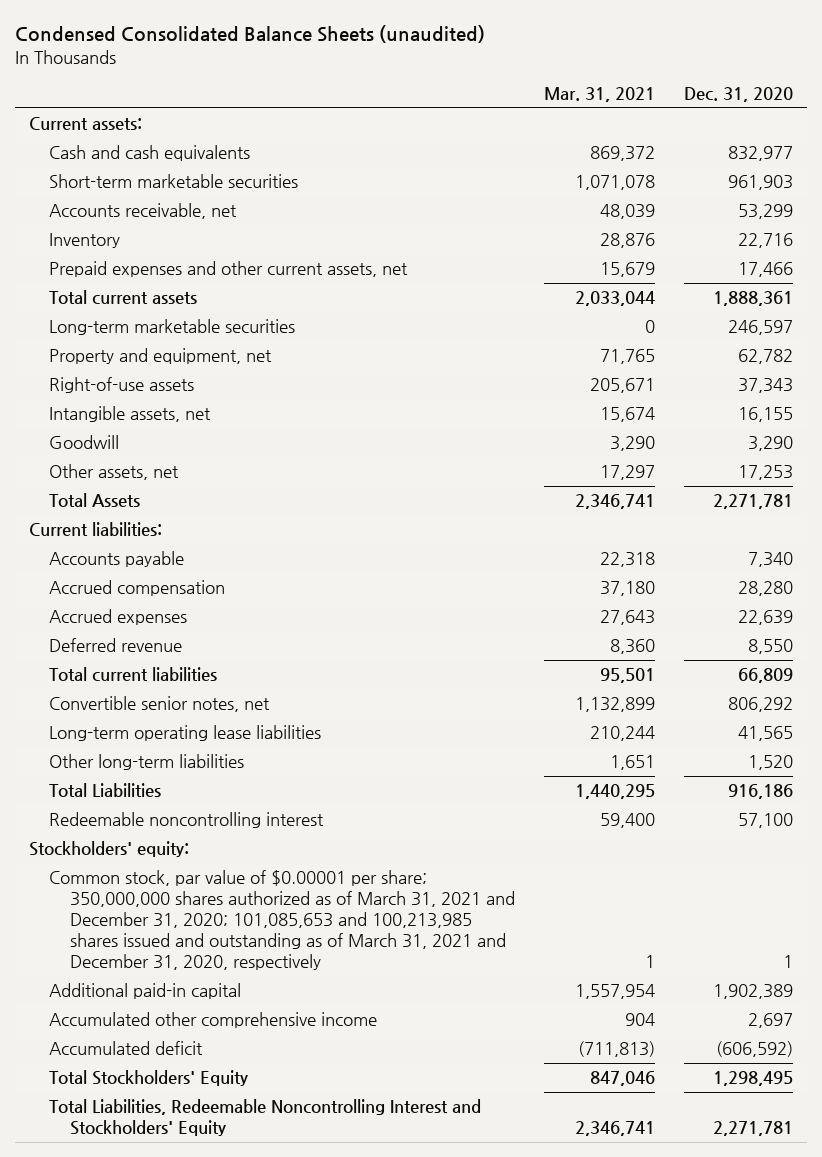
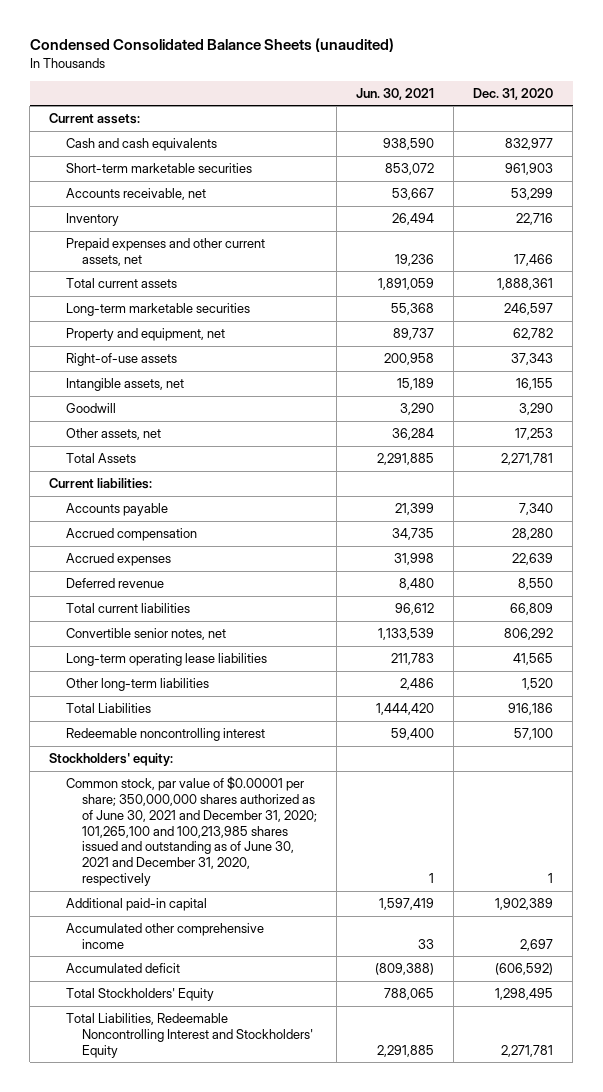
- | Mar. 31, 2021 | Dec. 31, 2020
+ | Jun. 30, 2021 | Dec. 31, 2020
- Common stock, par value of $0.00001 per share; 350,000,000 shares authorized as of March 31, 2021 and December 31, 2020; 101,085,653 and 100,213,985 shares issued and outstanding as of March 31, 2021 and December 31, 2020, respectively | 1 | 1
+ Common stock, par value of $0.00001 per share; 350,000,000 shares authorized as of June 30, 2021 and December 31, 2020; 101,265,100 and 100,213,985 shares issued and outstanding as of June 30, 2021 and December 31, 2020, respectively | 1 | 1

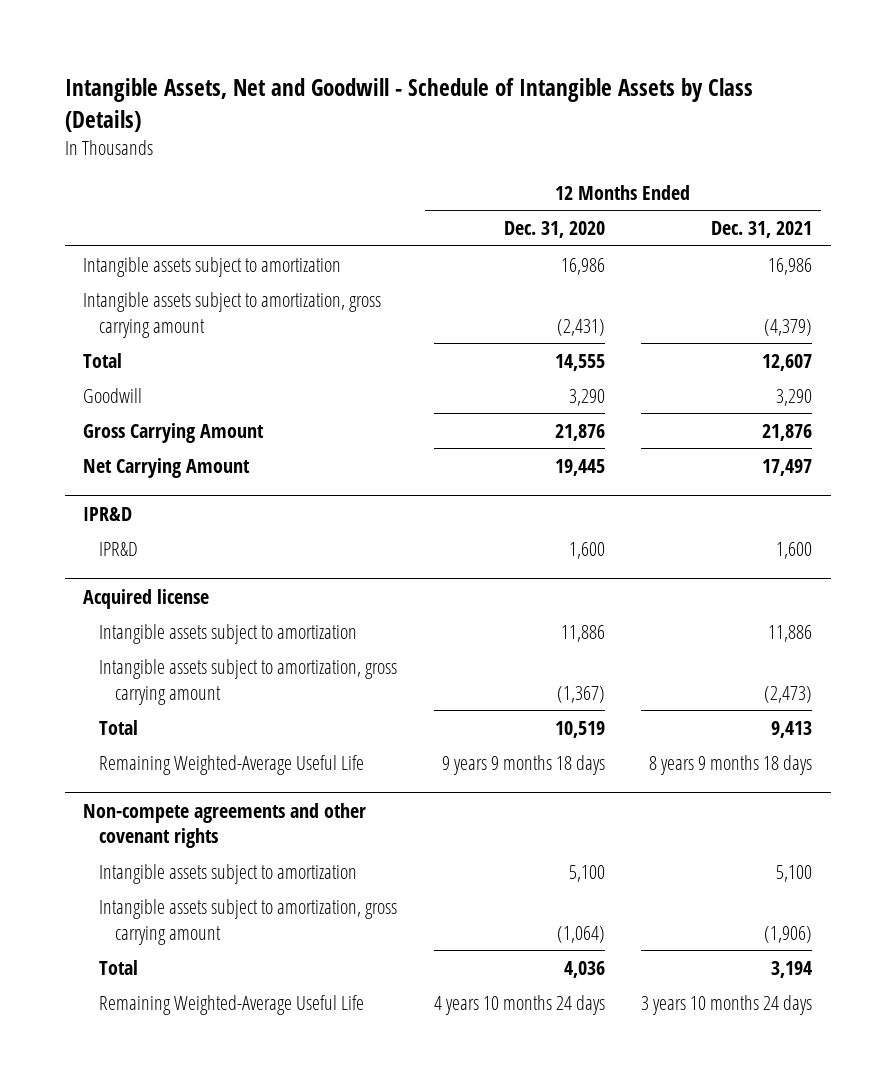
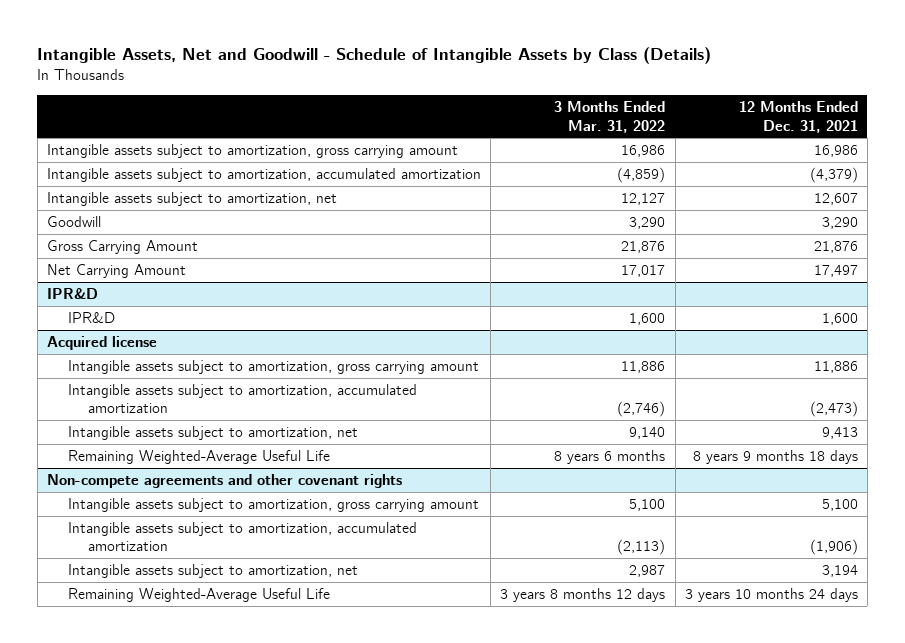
- | 12 Months Ended Dec. 31, 2020 | 12 Months Ended Dec. 31, 2021
+ | 3 Months Ended Mar. 31, 2022 | 12 Months Ended Dec. 31, 2021
- Intangible assets subject to amortization | 16,986 | 16,986
- Intangible assets subject to amortization, gross carrying amount | (2,431) | (4,379)
- Total | 14,555 | 12,607
+ Intangible assets subject to amortization, gross carrying amount | 16,986 | 16,986
+ Intangible assets subject to amortization, accumulated amortization | (4,859) | (4,379)
+ Intangible assets subject to amortization, net | 12,127 | 12,607
@ Acquired license
- Intangible assets subject to amortization | 11,886 | 11,886
- Intangible assets subject to amortization, gross carrying amount | (1,367) | (2,473)
- Total | 10,519 | 9,413
+ Intangible assets subject to amortization, gross carrying amount | 11,886 | 11,886
+ Intangible assets subject to amortization, accumulated amortization | (2,746) | (2,473)
+ Intangible assets subject to amortization, net | 9,140 | 9,413
@ Non-compete agreements and other covenant rights
- Intangible assets subject to amortization | 5,100 | 5,100
- Intangible assets subject to amortization, gross carrying amount | (1,064) | (1,906)
- Total | 4,036 | 3,194
+ Intangible assets subject to amortization, gross carrying amount | 5,100 | 5,100
+ Intangible assets subject to amortization, accumulated amortization | (2,113) | (1,906)
+ Intangible assets subject to amortization, net | 2,987 | 3,194

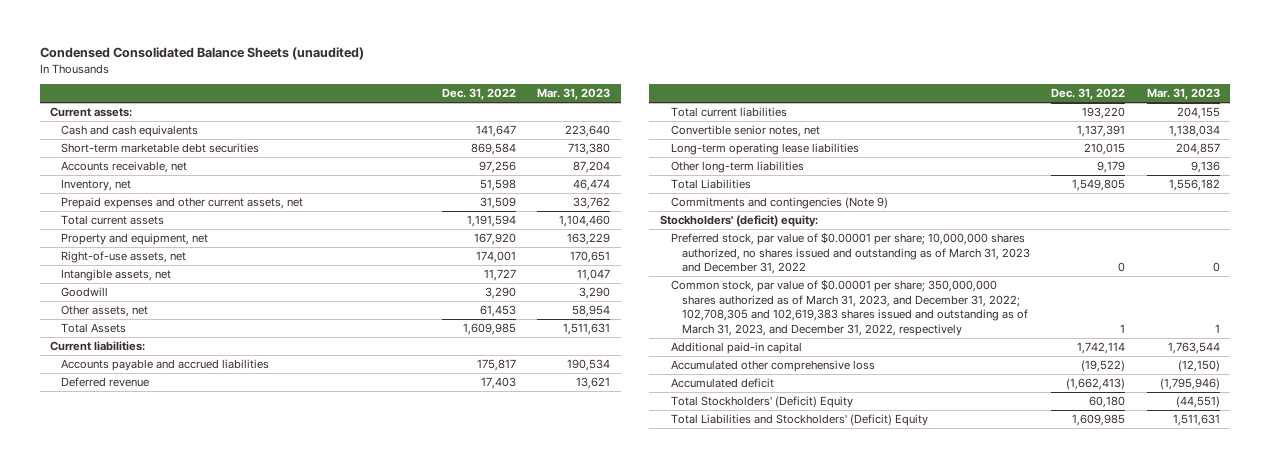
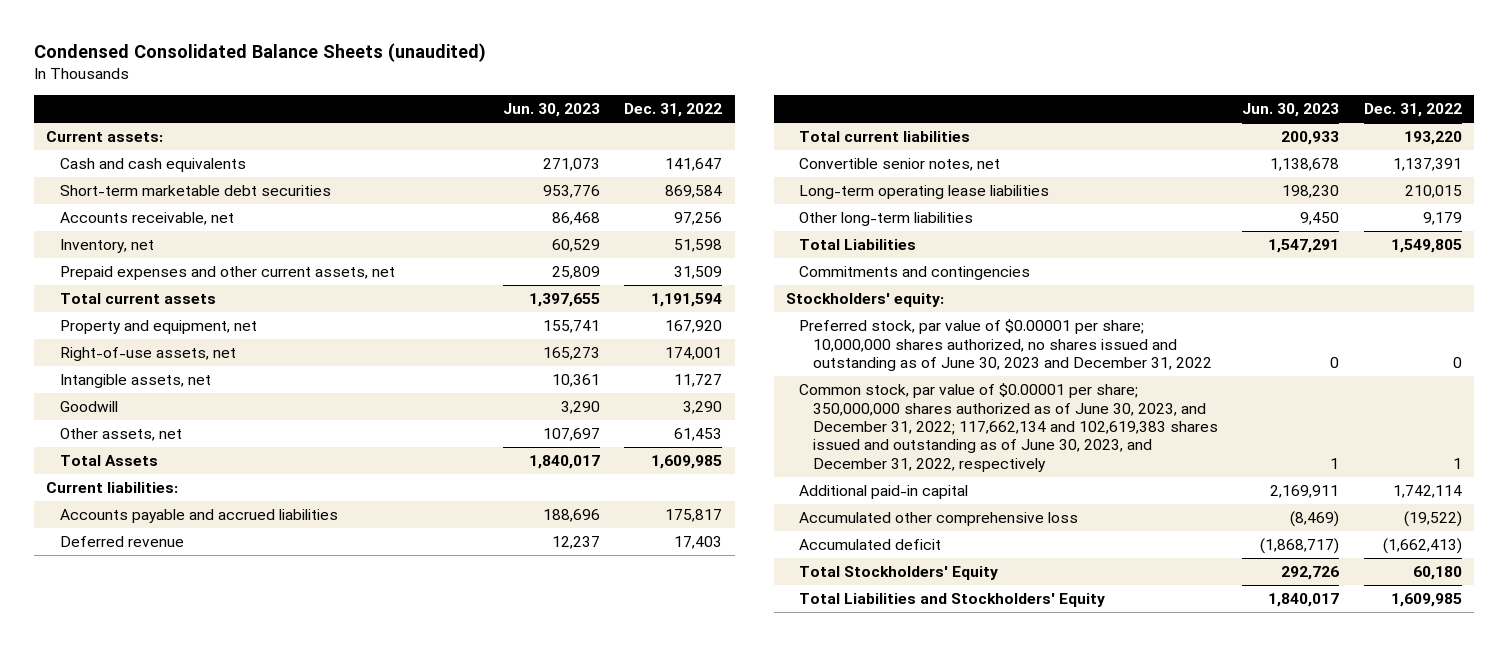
- | Dec. 31, 2022 | Mar. 31, 2023
+ | Jun. 30, 2023 | Dec. 31, 2022
- Commitments and contingencies (Note 9)
- Stockholders' (deficit) equity:
- Preferred stock, par value of $0.00001 per share; 10,000,000 shares authorized, no shares issued and outstanding as of March 31, 2023 and December 31, 2022 | 0 | 0
- Common stock, par value of $0.00001 per share; 350,000,000 shares authorized as of March 31, 2023, and December 31, 2022; 102,708,305 and 102,619,383 shares issued and outstanding as of March 31, 2023, and December 31, 2022, respectively | 1 | 1
+ Commitments and contingencies
+ Stockholders' equity:
+ Preferred stock, par value of $0.00001 per share; 10,000,000 shares authorized, no shares issued and outstanding as of June 30, 2023 and December 31, 2022 | 0 | 0
+ Common stock, par value of $0.00001 per share; 350,000,000 shares authorized as of June 30, 2023, and December 31, 2022; 117,662,134 and 102,619,383 shares issued and outstanding as of June 30, 2023, and December 31, 2022, respectively | 1 | 1
- Total Stockholders' (Deficit) Equity | 60,180 | (44,551)
- Total Liabilities and Stockholders' (Deficit) Equity | 1,609,985 | 1,511,631
+ Total Stockholders' Equity | 292,726 | 60,180
+ Total Liabilities and Stockholders' Equity | 1,840,017 | 1,609,985

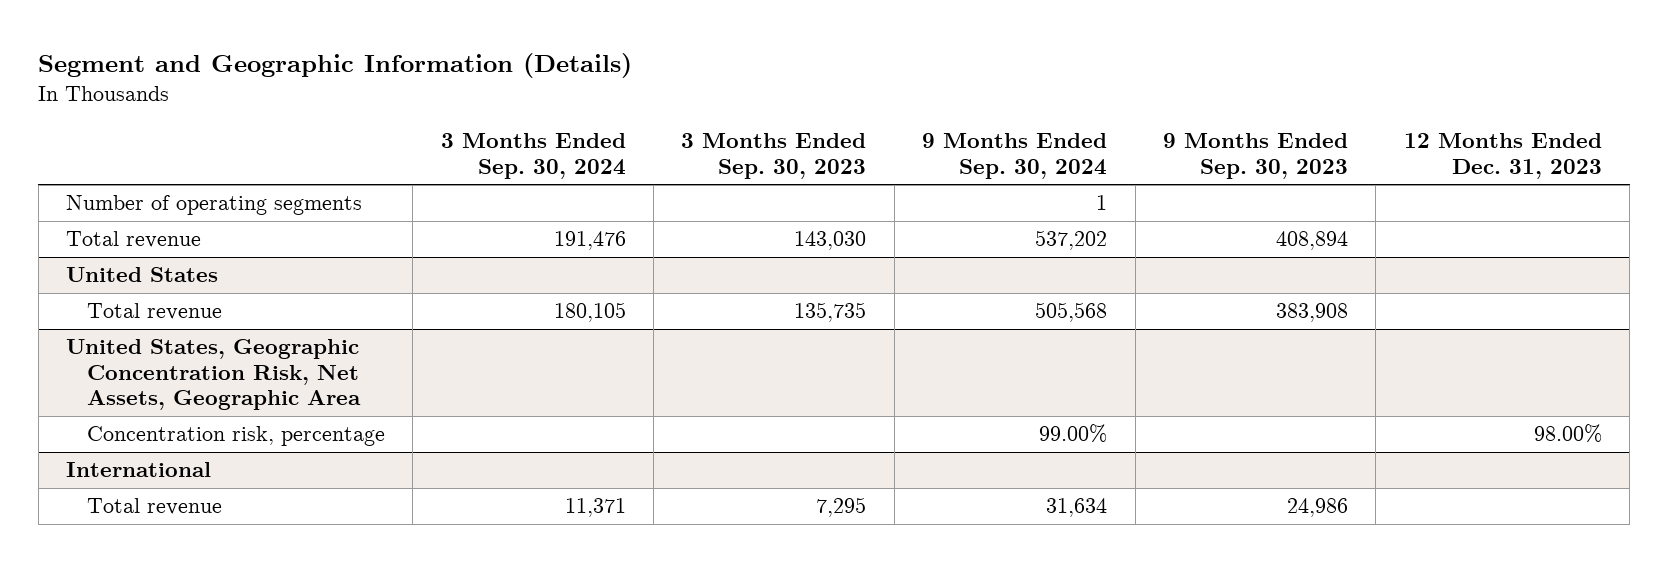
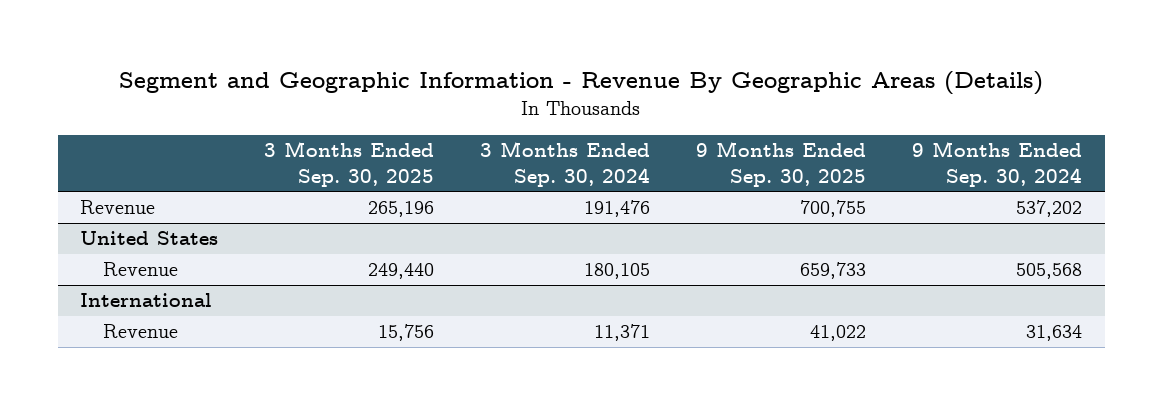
- Segment and Geographic Information (Details)
+ Segment and Geographic Information - Revenue By Geographic Areas (Details)
- | 3 Months Ended Sep. 30, 2024 | 3 Months Ended Sep. 30, 2023 | 9 Months Ended Sep. 30, 2024 | 9 Months Ended Sep. 30, 2023 | 12 Months Ended Dec. 31, 2023
+ | 3 Months Ended Sep. 30, 2025 | 3 Months Ended Sep. 30, 2024 | 9 Months Ended Sep. 30, 2025 | 9 Months Ended Sep. 30, 2024
- Number of operating segments | | | 1 | |
- Total revenue | 191,476 | 143,030 | 537,202 | 408,894 |
+ Revenue | 265,196 | 191,476 | 700,755 | 537,202
@ United States
- Total revenue | 180,105 | 135,735 | 505,568 | 383,908 |
- United States, Geographic Concentration Risk, Net Assets, Geographic Area
- Concentration risk, percentage | | | 99.00% | | 98.00%
@ United States
+ Revenue | 249,440 | 180,105 | 659,733 | 505,568
@ International
- Total revenue | 11,371 | 7,295 | 31,634 | 24,986 |
+ Revenue | 15,756 | 11,371 | 41,022 | 31,634

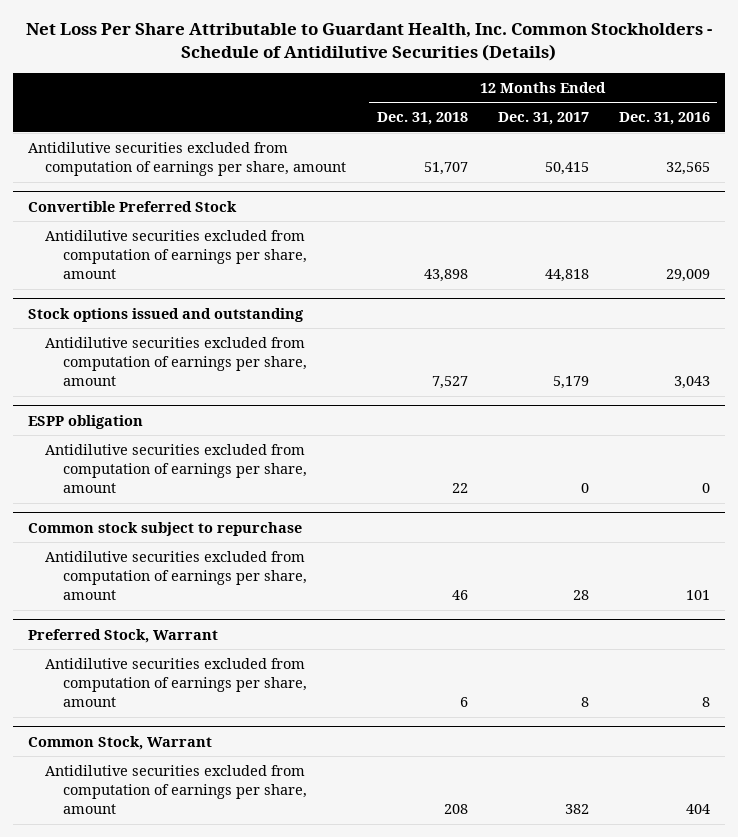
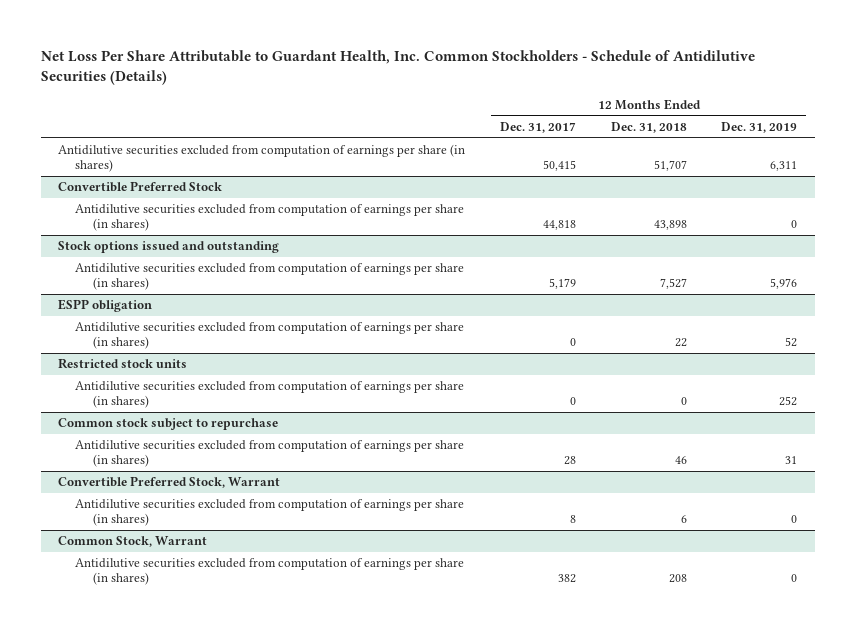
- | 12 Months Ended Dec. 31, 2018 | 12 Months Ended Dec. 31, 2017 | 12 Months Ended Dec. 31, 2016
+ | 12 Months Ended Dec. 31, 2017 | 12 Months Ended Dec. 31, 2018 | 12 Months Ended Dec. 31, 2019
- Antidilutive securities excluded from computation of earnings per share, amount | 51,707 | 50,415 | 32,565
+ Antidilutive securities excluded from computation of earnings per share (in shares) | 50,415 | 51,707 | 6,311
@ Convertible Preferred Stock
- Antidilutive securities excluded from computation of earnings per share, amount | 43,898 | 44,818 | 29,009
+ Antidilutive securities excluded from computation of earnings per share (in shares) | 44,818 | 43,898 | 0
@ Stock options issued and outstanding
- Antidilutive securities excluded from computation of earnings per share, amount | 7,527 | 5,179 | 3,043
+ Antidilutive securities excluded from computation of earnings per share (in shares) | 5,179 | 7,527 | 5,976
@ ESPP obligation
- Antidilutive securities excluded from computation of earnings per share, amount | 22 | 0 | 0
+ Antidilutive securities excluded from computation of earnings per share (in shares) | 0 | 22 | 52
+ Restricted stock units
+ Antidilutive securities excluded from computation of earnings per share (in shares) | 0 | 0 | 252
@ Common stock subject to repurchase
- Antidilutive securities excluded from computation of earnings per share, amount | 46 | 28 | 101
- Preferred Stock, Warrant
- Antidilutive securities excluded from computation of earnings per share, amount | 6 | 8 | 8
@ Common stock subject to repurchase
+ Antidilutive securities excluded from computation of earnings per share (in shares) | 28 | 46 | 31
+ Convertible Preferred Stock, Warrant
+ Antidilutive securities excluded from computation of earnings per share (in shares) | 8 | 6 | 0
@ Common Stock, Warrant
- Antidilutive securities excluded from computation of earnings per share, amount | 208 | 382 | 404
+ Antidilutive securities excluded from computation of earnings per share (in shares) | 382 | 208 | 0

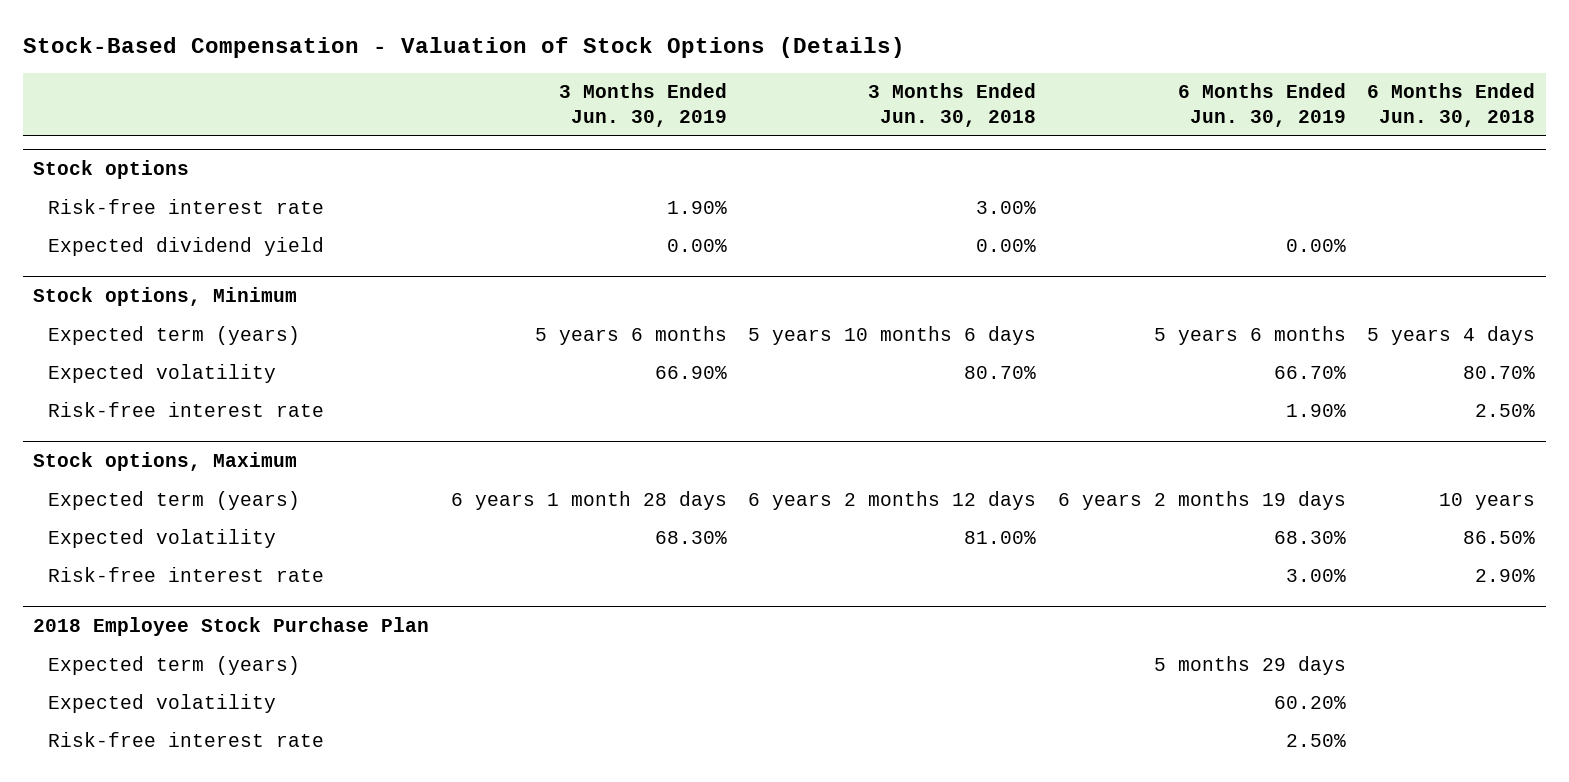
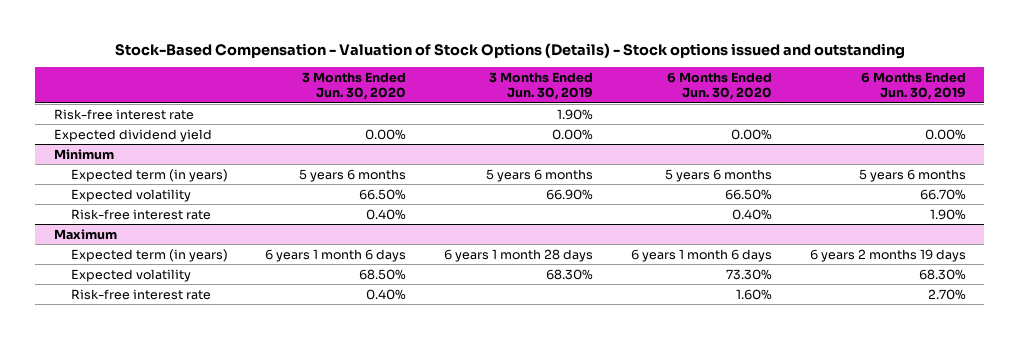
- Stock-Based Compensation - Valuation of Stock Options (Details)
+ Stock-Based Compensation - Valuation of Stock Options (Details) - Stock options issued and outstanding
- | 3 Months Ended Jun. 30, 2019 | 3 Months Ended Jun. 30, 2018 | 6 Months Ended Jun. 30, 2019 | 6 Months Ended Jun. 30, 2018
+ | 3 Months Ended Jun. 30, 2020 | 3 Months Ended Jun. 30, 2019 | 6 Months Ended Jun. 30, 2020 | 6 Months Ended Jun. 30, 2019
- Stock options
- Stock options, Minimum
- Expected term (years) | 5 years 6 months | 5 years 10 months 6 days | 5 years 6 months | 5 years 4 days
+ Minimum
+ Expected term (in years) | 5 years 6 months | 5 years 6 months | 5 years 6 months | 5 years 6 months
- Stock options, Maximum
- Expected term (years) | 6 years 1 month 28 days | 6 years 2 months 12 days | 6 years 2 months 19 days | 10 years
+ Maximum
+ Expected term (in years) | 6 years 1 month 6 days | 6 years 1 month 28 days | 6 years 1 month 6 days | 6 years 2 months 19 days
- Risk-free interest rate | | | 3.00% | 2.90%
- 2018 Employee Stock Purchase Plan
- Expected term (years) | | | 5 months 29 days |
- Expected volatility | | | 60.20% |
- Risk-free interest rate | | | 2.50% |
+ Risk-free interest rate | 0.40% | | 1.60% | 2.70%

